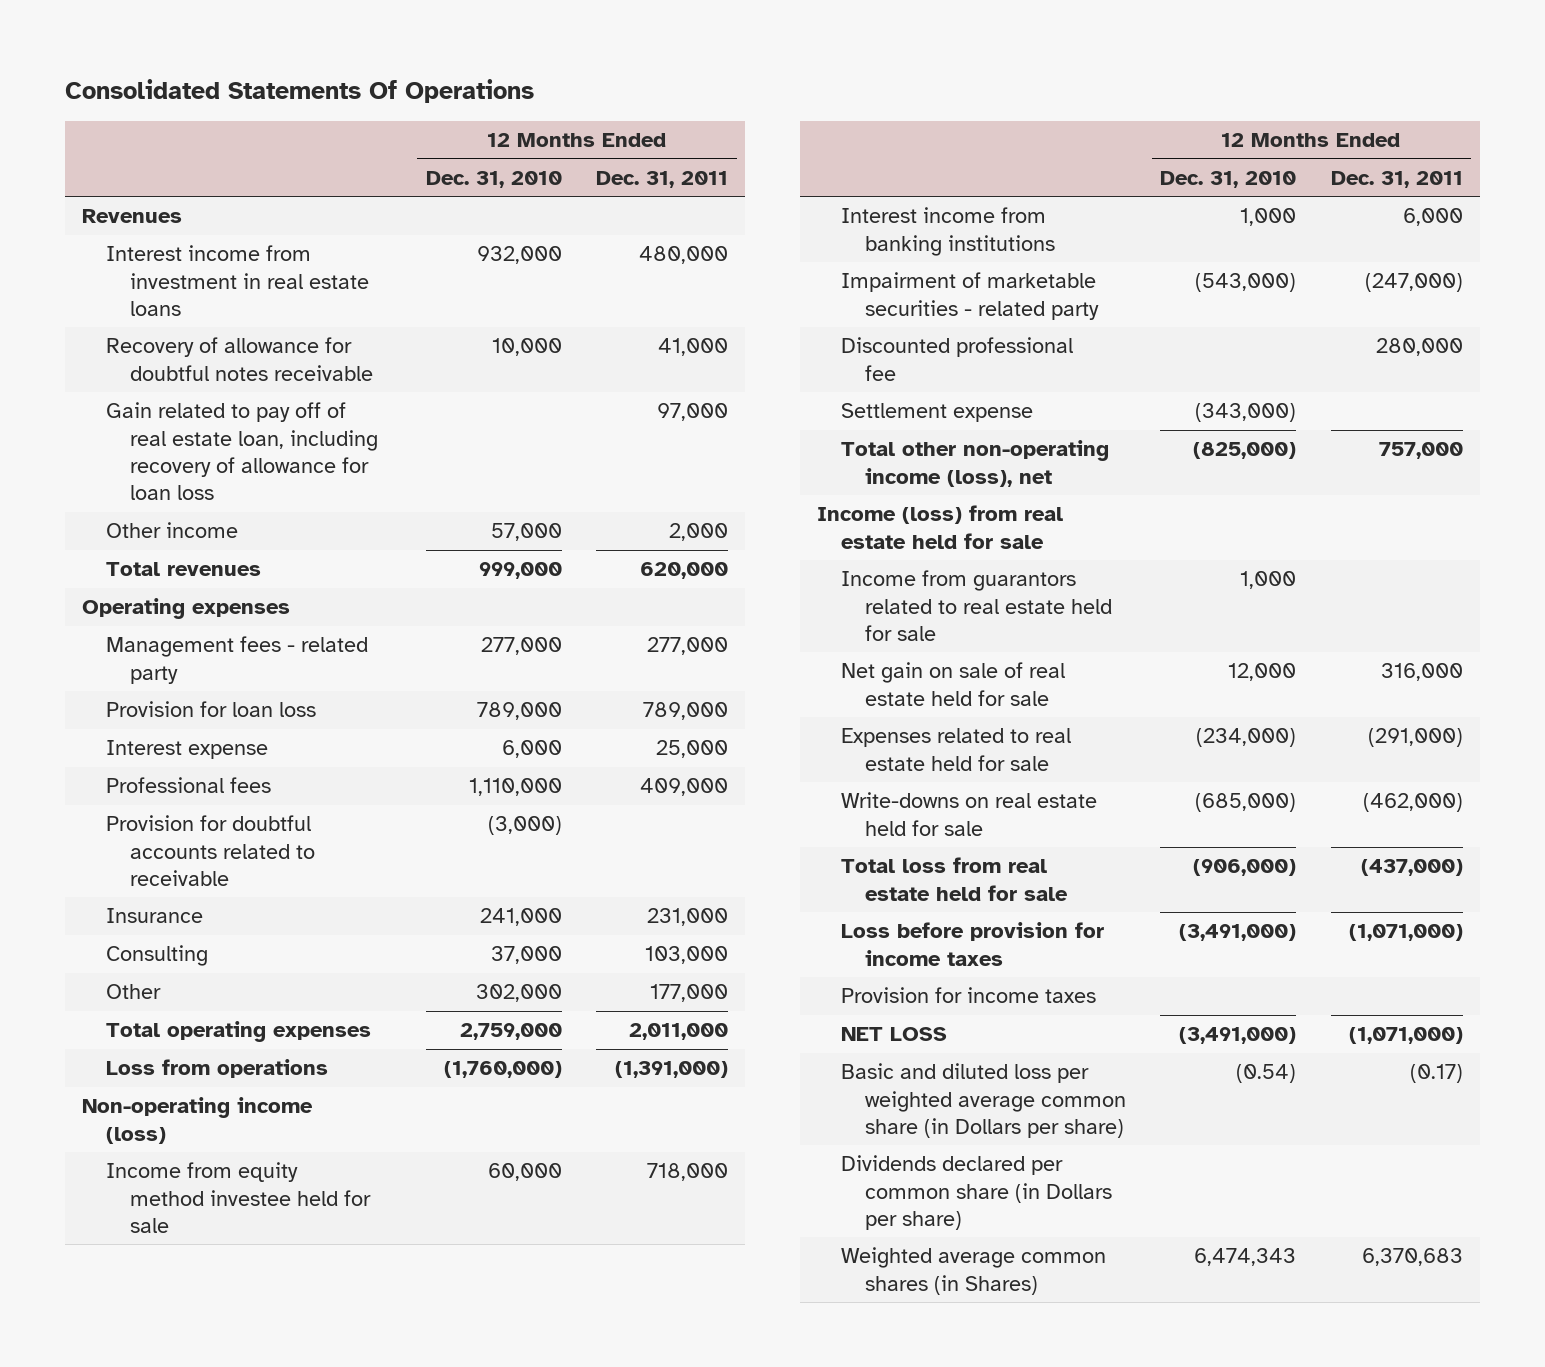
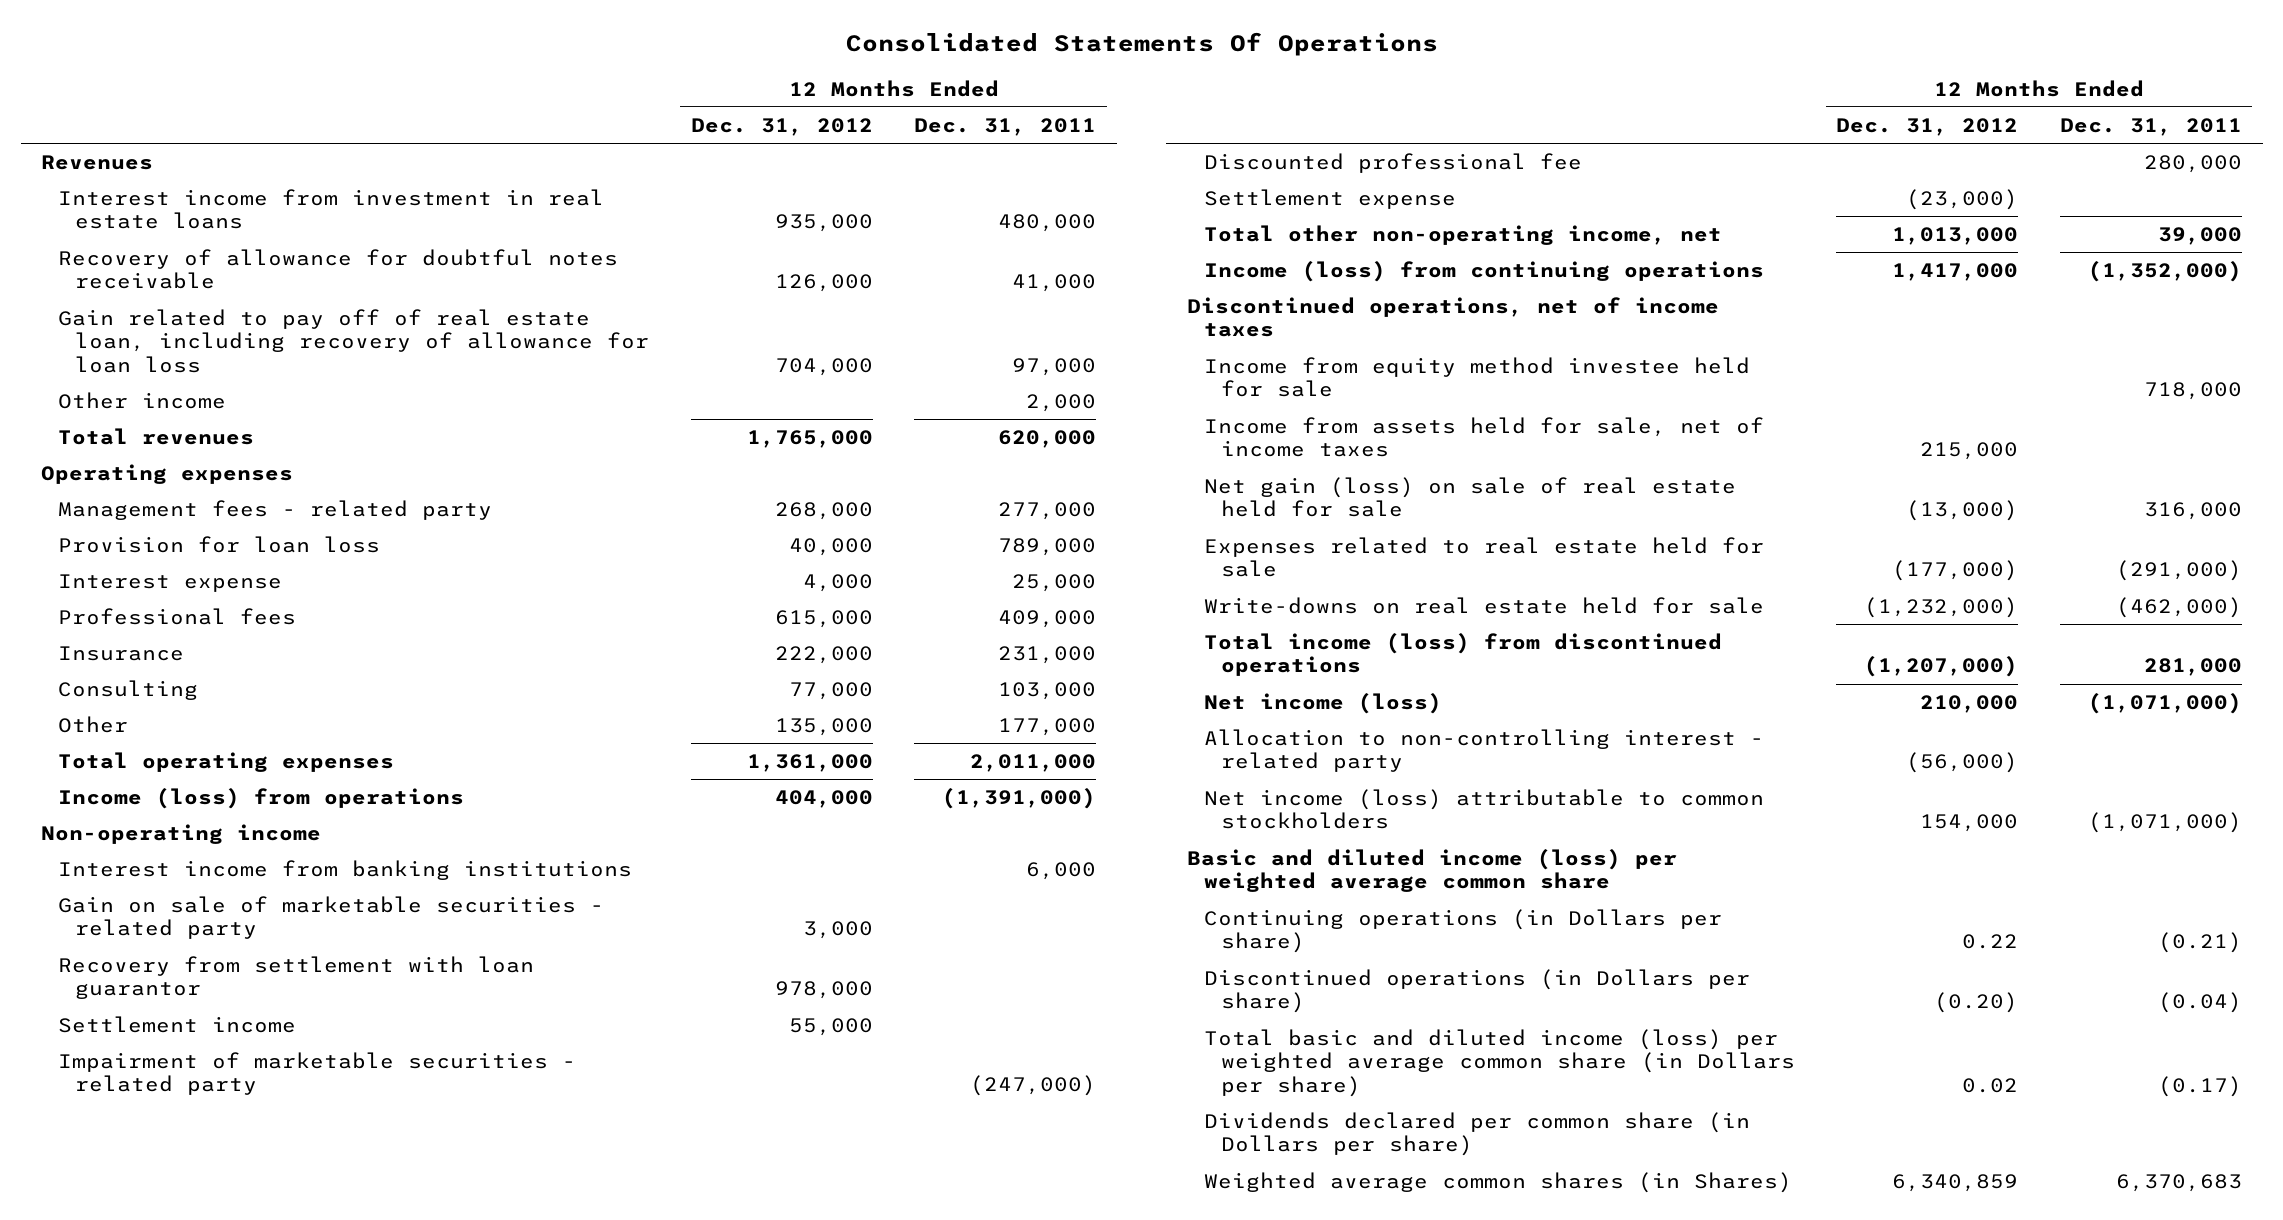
- | 12 Months Ended Dec. 31, 2010 | 12 Months Ended Dec. 31, 2011
+ | 12 Months Ended Dec. 31, 2012 | 12 Months Ended Dec. 31, 2011
- Provision for doubtful accounts related to receivable | (3,000) |
- Loss from operations | (1,760,000) | (1,391,000)
- Non-operating income (loss)
+ Income (loss) from operations | 404,000 | (1,391,000)
+ Non-operating income
+ Gain on sale of marketable securities - related party | 3,000 |
+ Recovery from settlement with loan guarantor | 978,000 |
+ Settlement income | 55,000 |
- Total other non-operating income (loss), net | (825,000) | 757,000
- Income (loss) from real estate held for sale
- Income from guarantors related to real estate held for sale | 1,000 |
- Net gain on sale of real estate held for sale | 12,000 | 316,000
+ Total other non-operating income, net | 1,013,000 | 39,000
+ Income (loss) from continuing operations | 1,417,000 | (1,352,000)
+ Discontinued operations, net of income taxes
moved down: Income from equity method investee held for sale | | 718,000
+ Income from assets held for sale, net of income taxes | 215,000 |
+ Net gain (loss) on sale of real estate held for sale | (13,000) | 316,000
- Total loss from real estate held for sale | (906,000) | (437,000)
- Loss before provision for income taxes | (3,491,000) | (1,071,000)
- Provision for income taxes
- NET LOSS | (3,491,000) | (1,071,000)
- Basic and diluted loss per weighted average common share (in Dollars per share) | (0.54) | (0.17)
+ Total income (loss) from discontinued operations | (1,207,000) | 281,000
+ Net income (loss) | 210,000 | (1,071,000)
+ Allocation to non-controlling interest - related party | (56,000) |
+ Net income (loss) attributable to common stockholders | 154,000 | (1,071,000)
+ Basic and diluted income (loss) per weighted average common share
+ Continuing operations (in Dollars per share) | 0.22 | (0.21)
+ Discontinued operations (in Dollars per share) | (0.20) | (0.04)
+ Total basic and diluted income (loss) per weighted average common share (in Dollars per share) | 0.02 | (0.17)

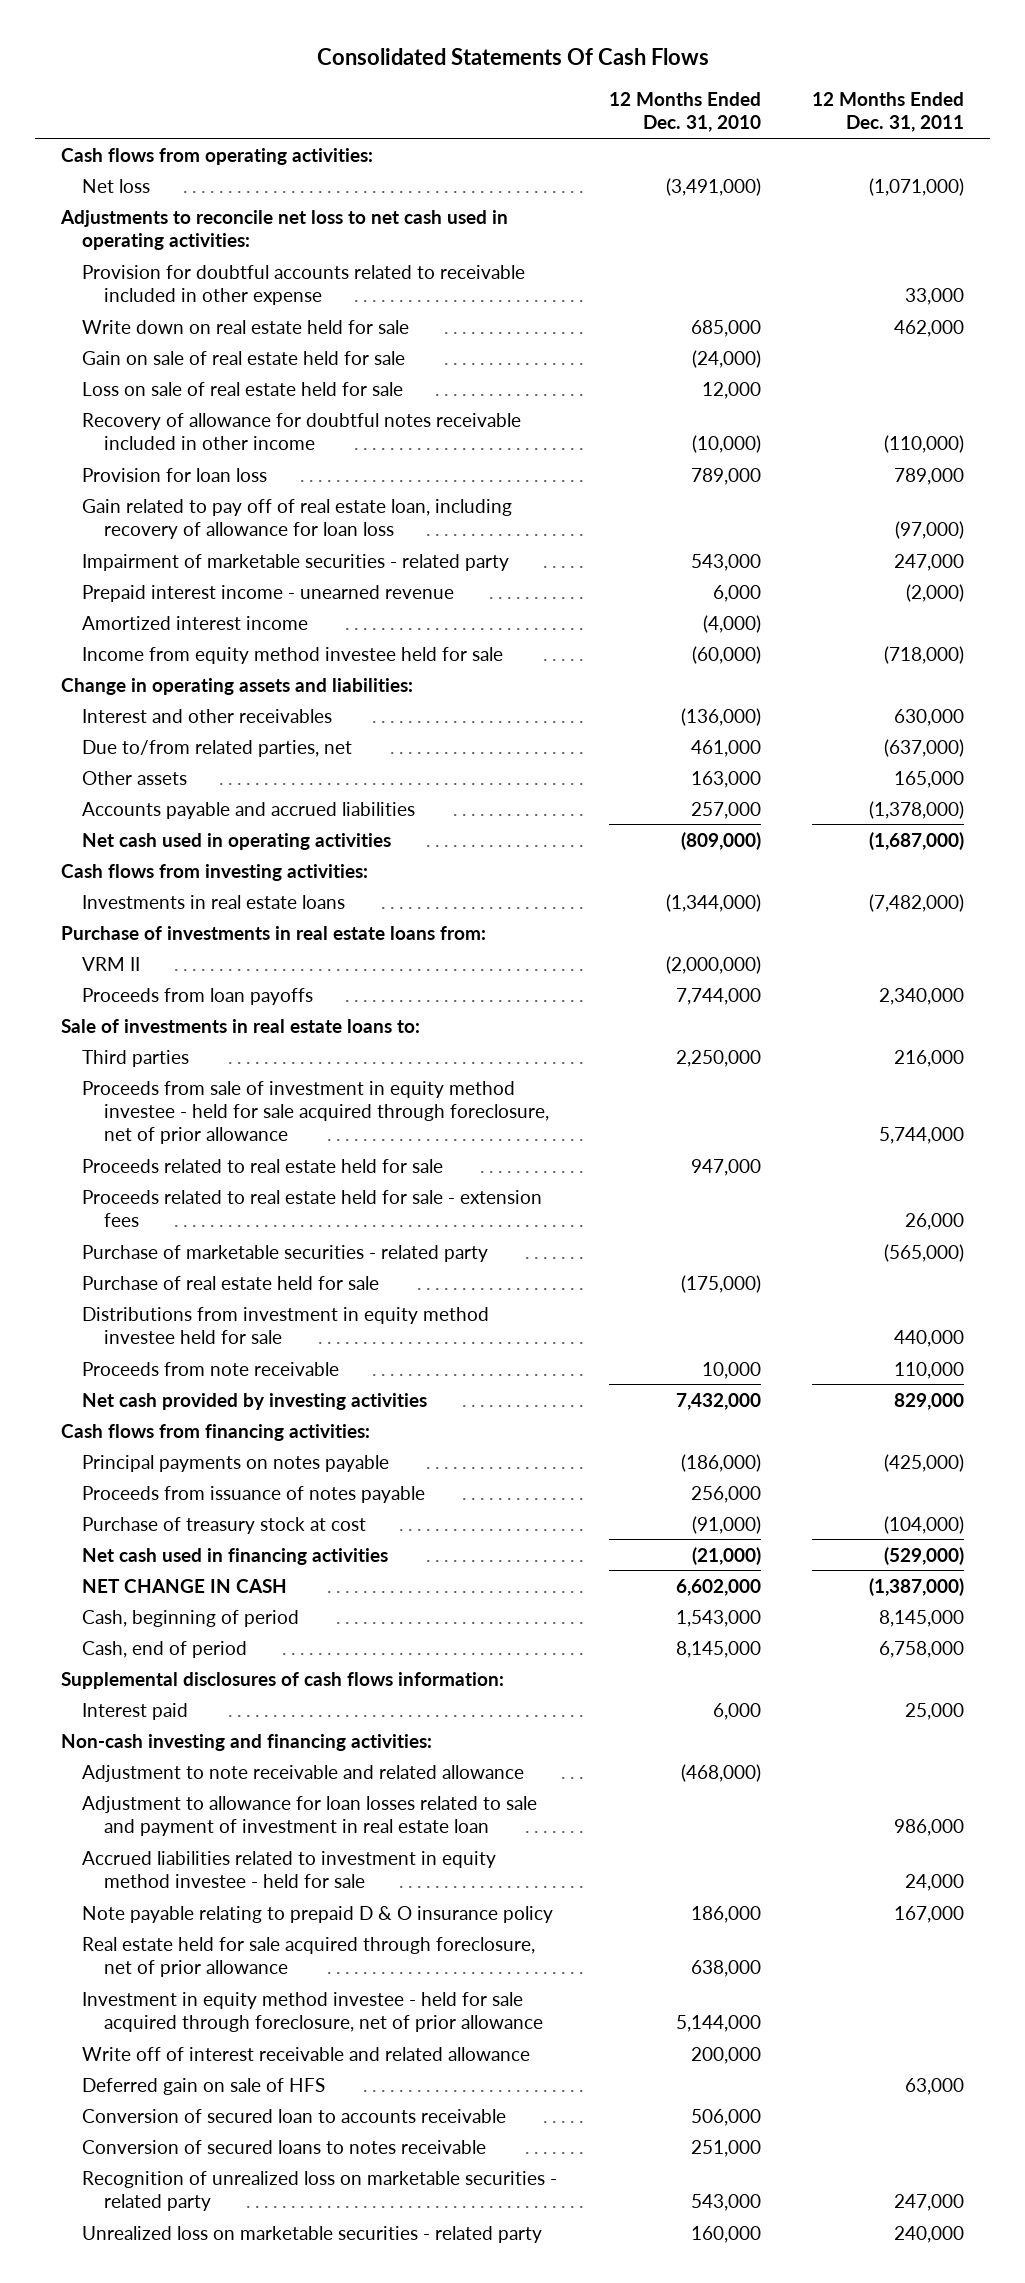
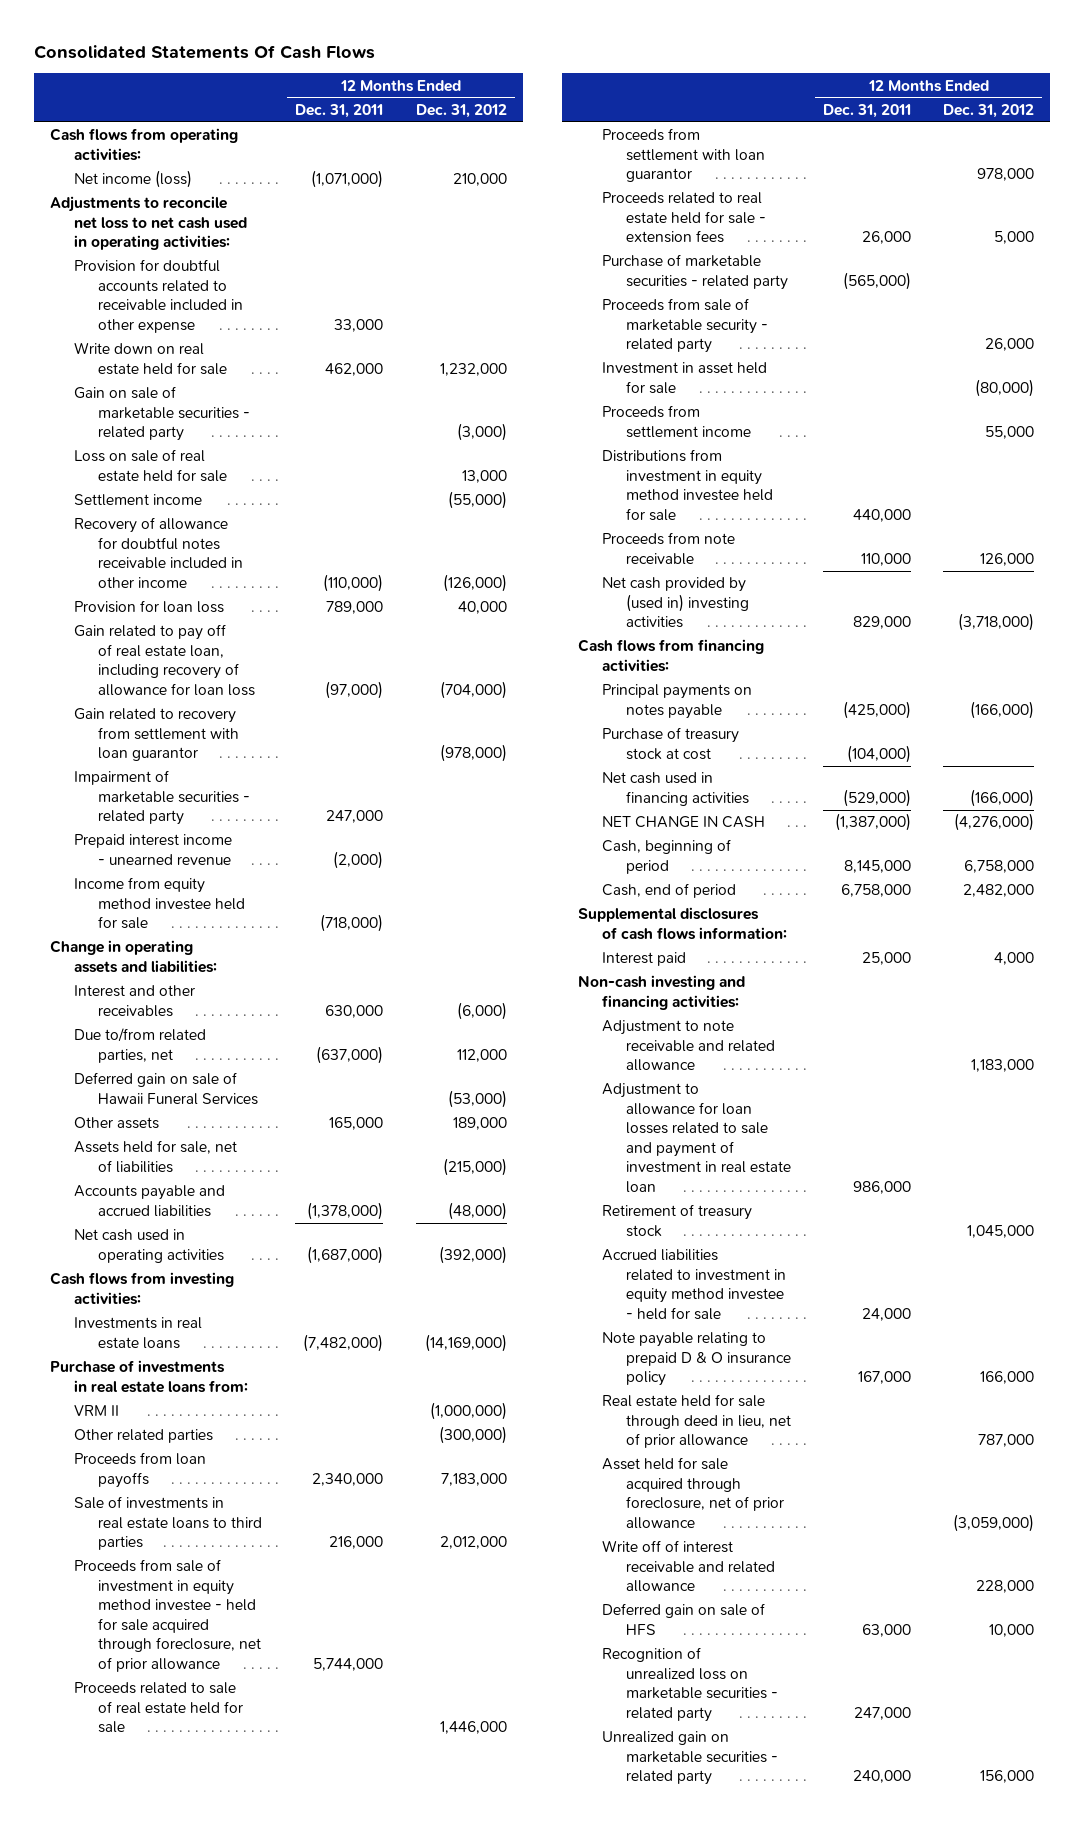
- | 12 Months Ended Dec. 31, 2010 | 12 Months Ended Dec. 31, 2011
+ | 12 Months Ended Dec. 31, 2011 | 12 Months Ended Dec. 31, 2012
- Net loss | (3,491,000) | (1,071,000)
+ Net income (loss) | (1,071,000) | 210,000
- Gain on sale of real estate held for sale | (24,000) |
+ Gain on sale of marketable securities - related party | | (3,000)
+ Settlement income | | (55,000)
+ Gain related to recovery from settlement with loan guarantor | | (978,000)
- Amortized interest income | (4,000) |
+ Deferred gain on sale of Hawaii Funeral Services | | (53,000)
+ Assets held for sale, net of liabilities | | (215,000)
+ Other related parties | | (300,000)
- Sale of investments in real estate loans to:
- Third parties | 2,250,000 | 216,000
+ Sale of investments in real estate loans to third parties | 216,000 | 2,012,000
- Proceeds related to real estate held for sale | 947,000 |
+ Proceeds related to sale of real estate held for sale | | 1,446,000
+ Proceeds from settlement with loan guarantor | | 978,000
- Purchase of real estate held for sale | (175,000) |
+ Proceeds from sale of marketable security - related party | | 26,000
+ Investment in asset held for sale | | (80,000)
+ Proceeds from settlement income | | 55,000
- Net cash provided by investing activities | 7,432,000 | 829,000
+ Net cash provided by (used in) investing activities | 829,000 | (3,718,000)
- Proceeds from issuance of notes payable | 256,000 |
+ Retirement of treasury stock | | 1,045,000
- Real estate held for sale acquired through foreclosure, net of prior allowance | 638,000 |
- Investment in equity method investee - held for sale acquired through foreclosure, net of prior allowance | 5,144,000 |
+ Real estate held for sale through deed in lieu, net of prior allowance | | 787,000
+ Asset held for sale acquired through foreclosure, net of prior allowance | | (3,059,000)
- Conversion of secured loan to accounts receivable | 506,000 |
- Conversion of secured loans to notes receivable | 251,000 |
- Unrealized loss on marketable securities - related party | 160,000 | 240,000
+ Unrealized gain on marketable securities - related party | 240,000 | 156,000

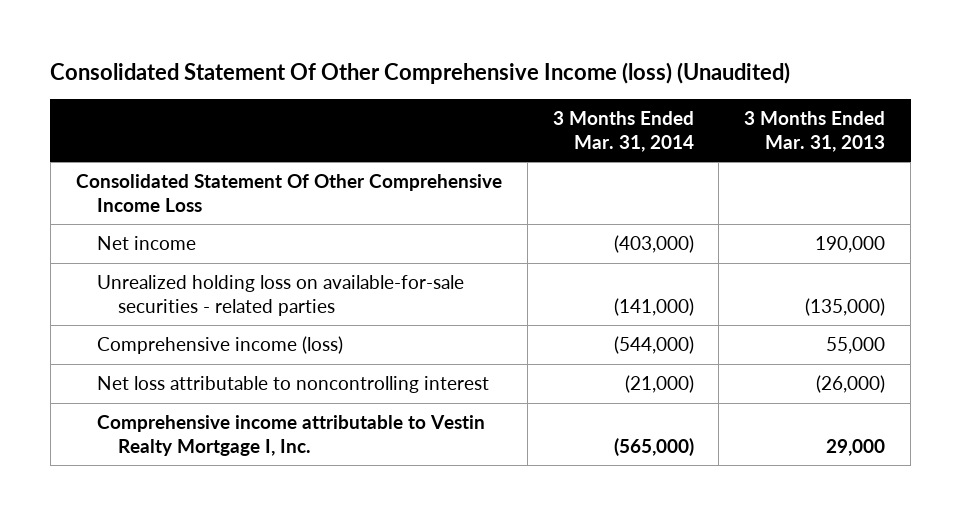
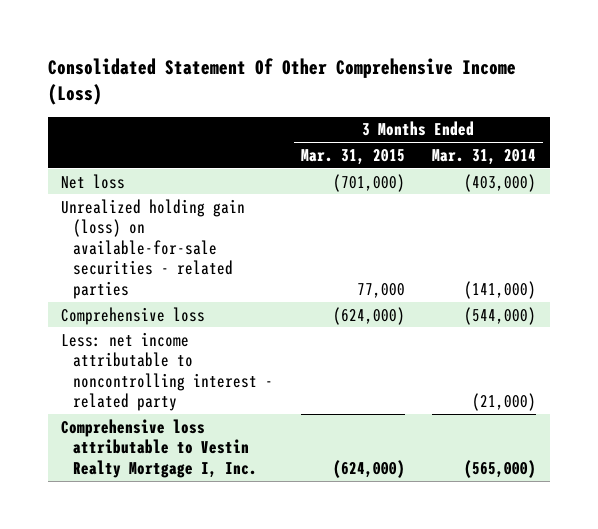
- Consolidated Statement Of Other Comprehensive Income (loss) (Unaudited)
+ Consolidated Statement Of Other Comprehensive Income (Loss)
- | 3 Months Ended Mar. 31, 2014 | 3 Months Ended Mar. 31, 2013
+ | 3 Months Ended Mar. 31, 2015 | 3 Months Ended Mar. 31, 2014
- Consolidated Statement Of Other Comprehensive Income Loss
- Net income | (403,000) | 190,000
- Unrealized holding loss on available-for-sale securities - related parties | (141,000) | (135,000)
- Comprehensive income (loss) | (544,000) | 55,000
- Net loss attributable to noncontrolling interest | (21,000) | (26,000)
- Comprehensive income attributable to Vestin Realty Mortgage I, Inc. | (565,000) | 29,000
+ Net loss | (701,000) | (403,000)
+ Unrealized holding gain (loss) on available-for-sale securities - related parties | 77,000 | (141,000)
+ Comprehensive loss | (624,000) | (544,000)
+ Less: net income attributable to noncontrolling interest - related party | | (21,000)
+ Comprehensive loss attributable to Vestin Realty Mortgage I, Inc. | (624,000) | (565,000)

